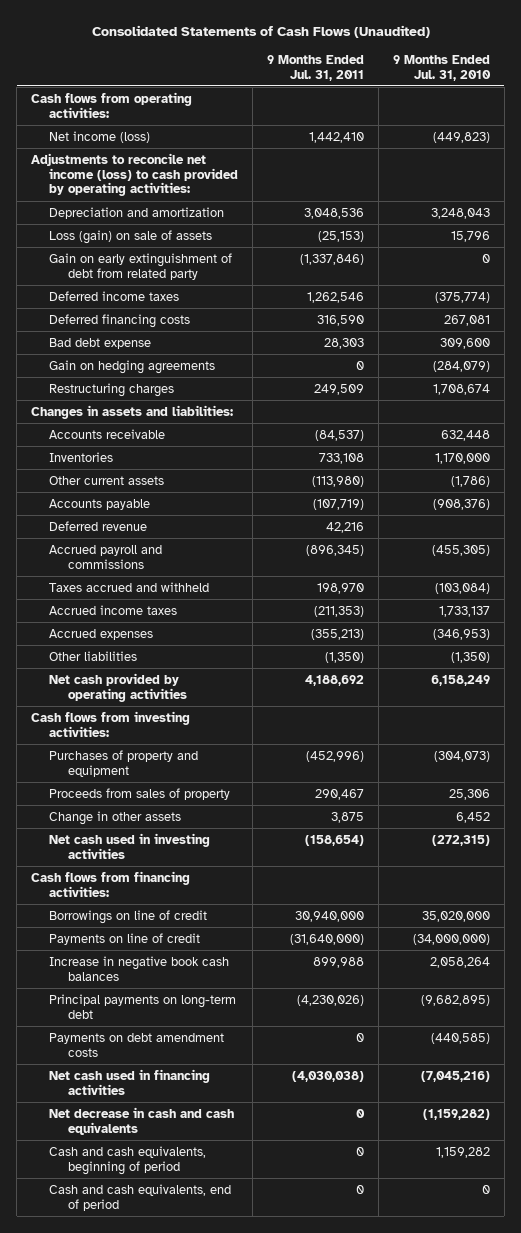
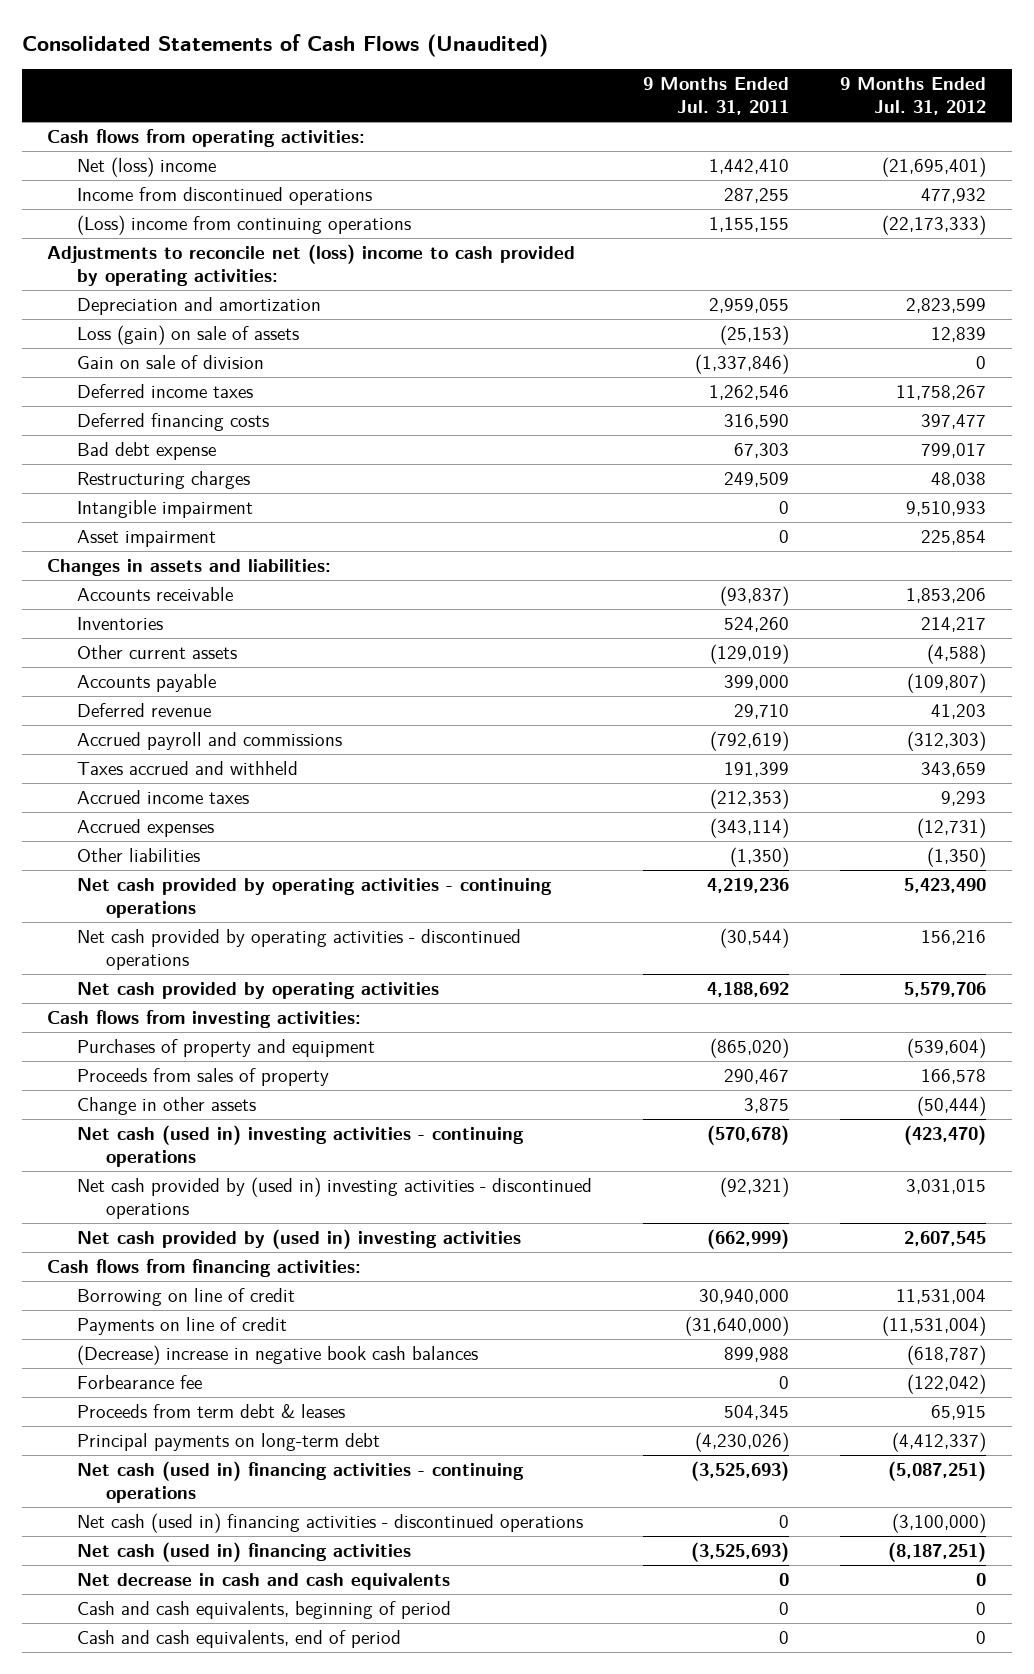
- | 9 Months Ended Jul. 31, 2011 | 9 Months Ended Jul. 31, 2010
+ | 9 Months Ended Jul. 31, 2011 | 9 Months Ended Jul. 31, 2012
- Net income (loss) | 1,442,410 | (449,823)
- Adjustments to reconcile net income (loss) to cash provided by operating activities:
- Depreciation and amortization | 3,048,536 | 3,248,043
+ Net (loss) income | 1,442,410 | (21,695,401)
+ Income from discontinued operations | 287,255 | 477,932
+ (Loss) income from continuing operations | 1,155,155 | (22,173,333)
+ Adjustments to reconcile net (loss) income to cash provided by operating activities:
+ Depreciation and amortization | 2,959,055 | 2,823,599
- Gain on early extinguishment of debt from related party | (1,337,846) | 0
+ Gain on sale of division | (1,337,846) | 0
- Bad debt expense | 28,303 | 309,600
- Gain on hedging agreements | 0 | (284,079)
+ Bad debt expense | 67,303 | 799,017
+ Intangible impairment | 0 | 9,510,933
+ Asset impairment | 0 | 225,854
- Accounts receivable | (84,537) | 632,448
- Inventories | 733,108 | 1,170,000
- Other current assets | (113,980) | (1,786)
- Accounts payable | (107,719) | (908,376)
- Deferred revenue | 42,216 |
- Accrued payroll and commissions | (896,345) | (455,305)
- Taxes accrued and withheld | 198,970 | (103,084)
- Accrued income taxes | (211,353) | 1,733,137
- Accrued expenses | (355,213) | (346,953)
+ Accounts receivable | (93,837) | 1,853,206
+ Inventories | 524,260 | 214,217
+ Other current assets | (129,019) | (4,588)
+ Accounts payable | 399,000 | (109,807)
+ Deferred revenue | 29,710 | 41,203
+ Accrued payroll and commissions | (792,619) | (312,303)
+ Taxes accrued and withheld | 191,399 | 343,659
+ Accrued income taxes | (212,353) | 9,293
+ Accrued expenses | (343,114) | (12,731)
+ Net cash provided by operating activities - continuing operations | 4,219,236 | 5,423,490
+ Net cash provided by operating activities - discontinued operations | (30,544) | 156,216
- Purchases of property and equipment | (452,996) | (304,073)
+ Purchases of property and equipment | (865,020) | (539,604)
- Net cash used in investing activities | (158,654) | (272,315)
+ Net cash (used in) investing activities - continuing operations | (570,678) | (423,470)
+ Net cash provided by (used in) investing activities - discontinued operations | (92,321) | 3,031,015
+ Net cash provided by (used in) investing activities | (662,999) | 2,607,545
- Borrowings on line of credit | 30,940,000 | 35,020,000
+ Borrowing on line of credit | 30,940,000 | 11,531,004
- Increase in negative book cash balances | 899,988 | 2,058,264
+ (Decrease) increase in negative book cash balances | 899,988 | (618,787)
+ Forbearance fee | 0 | (122,042)
+ Proceeds from term debt & leases | 504,345 | 65,915
- Payments on debt amendment costs | 0 | (440,585)
- Net cash used in financing activities | (4,030,038) | (7,045,216)
+ Net cash (used in) financing activities - continuing operations | (3,525,693) | (5,087,251)
+ Net cash (used in) financing activities - discontinued operations | 0 | (3,100,000)
+ Net cash (used in) financing activities | (3,525,693) | (8,187,251)

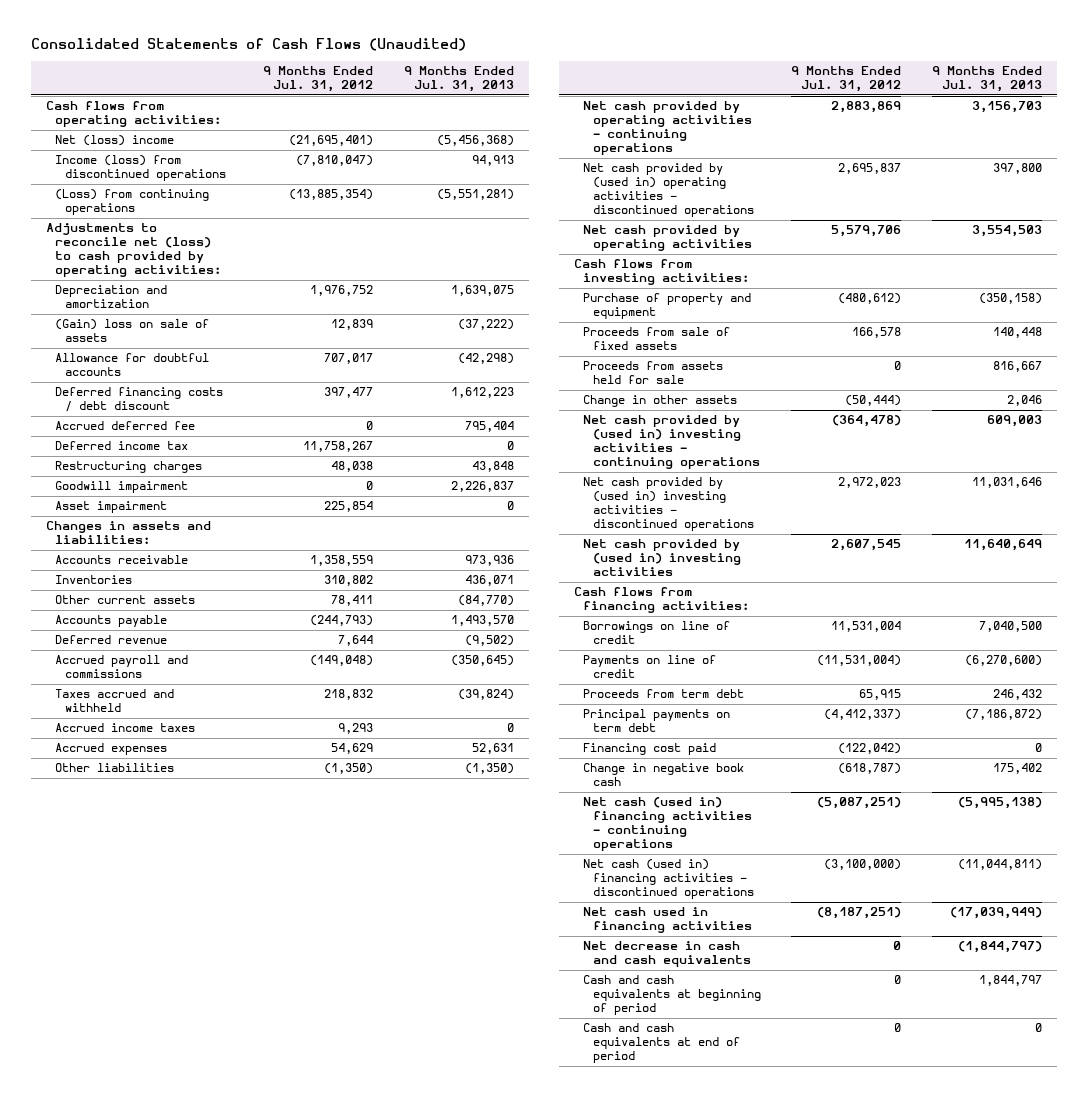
- | 9 Months Ended Jul. 31, 2011 | 9 Months Ended Jul. 31, 2012
+ | 9 Months Ended Jul. 31, 2012 | 9 Months Ended Jul. 31, 2013
- Income from discontinued operations | 287,255 | 477,932
- (Loss) income from continuing operations | 1,155,155 | (22,173,333)
- Adjustments to reconcile net (loss) income to cash provided by operating activities:
- Depreciation and amortization | 2,959,055 | 2,823,599
- Loss (gain) on sale of assets | (25,153) | 12,839
- Gain on sale of division | (1,337,846) | 0
- Deferred income taxes | 1,262,546 | 11,758,267
- Deferred financing costs | 316,590 | 397,477
- Bad debt expense | 67,303 | 799,017
+ Income (loss) from discontinued operations | (7,810,047) | 94,913
+ (Loss) from continuing operations | (13,885,354) | (5,551,281)
+ Adjustments to reconcile net (loss) to cash provided by operating activities:
+ Depreciation and amortization | 1,976,752 | 1,639,075
+ (Gain) loss on sale of assets | 12,839 | (37,222)
+ Allowance for doubtful accounts | 707,017 | (42,298)
+ Deferred financing costs / debt discount | 397,477 | 1,612,223
+ Accrued deferred fee | 0 | 795,404
+ Deferred income tax | 11,758,267 | 0
- Intangible impairment | 0 | 9,510,933
+ Goodwill impairment | 0 | 2,226,837
- Accounts receivable | (93,837) | 1,853,206
- Inventories | 524,260 | 214,217
- Other current assets | (129,019) | (4,588)
- Accounts payable | 399,000 | (109,807)
- Deferred revenue | 29,710 | 41,203
- Accrued payroll and commissions | (792,619) | (312,303)
- Taxes accrued and withheld | 191,399 | 343,659
+ Accounts receivable | 1,358,559 | 973,936
+ Inventories | 310,802 | 436,071
+ Other current assets | 78,411 | (84,770)
+ Accounts payable | (244,793) | 1,493,570
+ Deferred revenue | 7,644 | (9,502)
+ Accrued payroll and commissions | (149,048) | (350,645)
+ Taxes accrued and withheld | 218,832 | (39,824)
- Accrued expenses | (343,114) | (12,731)
+ Accrued expenses | 54,629 | 52,631
- Net cash provided by operating activities - continuing operations | 4,219,236 | 5,423,490
- Net cash provided by operating activities - discontinued operations | (30,544) | 156,216
+ Net cash provided by operating activities - continuing operations | 2,883,869 | 3,156,703
+ Net cash provided by (used in) operating activities - discontinued operations | 2,695,837 | 397,800
- Purchases of property and equipment | (865,020) | (539,604)
- Proceeds from sales of property | 290,467 | 166,578
+ Purchase of property and equipment | (480,612) | (350,158)
+ Proceeds from sale of fixed assets | 166,578 | 140,448
+ Proceeds from assets held for sale | 0 | 816,667
- Net cash (used in) investing activities - continuing operations | (570,678) | (423,470)
- Net cash provided by (used in) investing activities - discontinued operations | (92,321) | 3,031,015
+ Net cash provided by (used in) investing activities - continuing operations | (364,478) | 609,003
+ Net cash provided by (used in) investing activities - discontinued operations | 2,972,023 | 11,031,646
- Borrowing on line of credit | 30,940,000 | 11,531,004
+ Borrowings on line of credit | 11,531,004 | 7,040,500
- (Decrease) increase in negative book cash balances | 899,988 | (618,787)
- Forbearance fee | 0 | (122,042)
- Proceeds from term debt & leases | 504,345 | 65,915
- Principal payments on long-term debt | (4,230,026) | (4,412,337)
+ Proceeds from term debt | 65,915 | 246,432
+ Principal payments on term debt | (4,412,337) | (7,186,872)
+ Financing cost paid | (122,042) | 0
+ Change in negative book cash | (618,787) | 175,402
- Net cash (used in) financing activities | (3,525,693) | (8,187,251)
+ Net cash used in financing activities | (8,187,251) | (17,039,949)
- Cash and cash equivalents, beginning of period | 0 | 0
- Cash and cash equivalents, end of period | 0 | 0
+ Cash and cash equivalents at beginning of period | 0 | 1,844,797
+ Cash and cash equivalents at end of period | 0 | 0

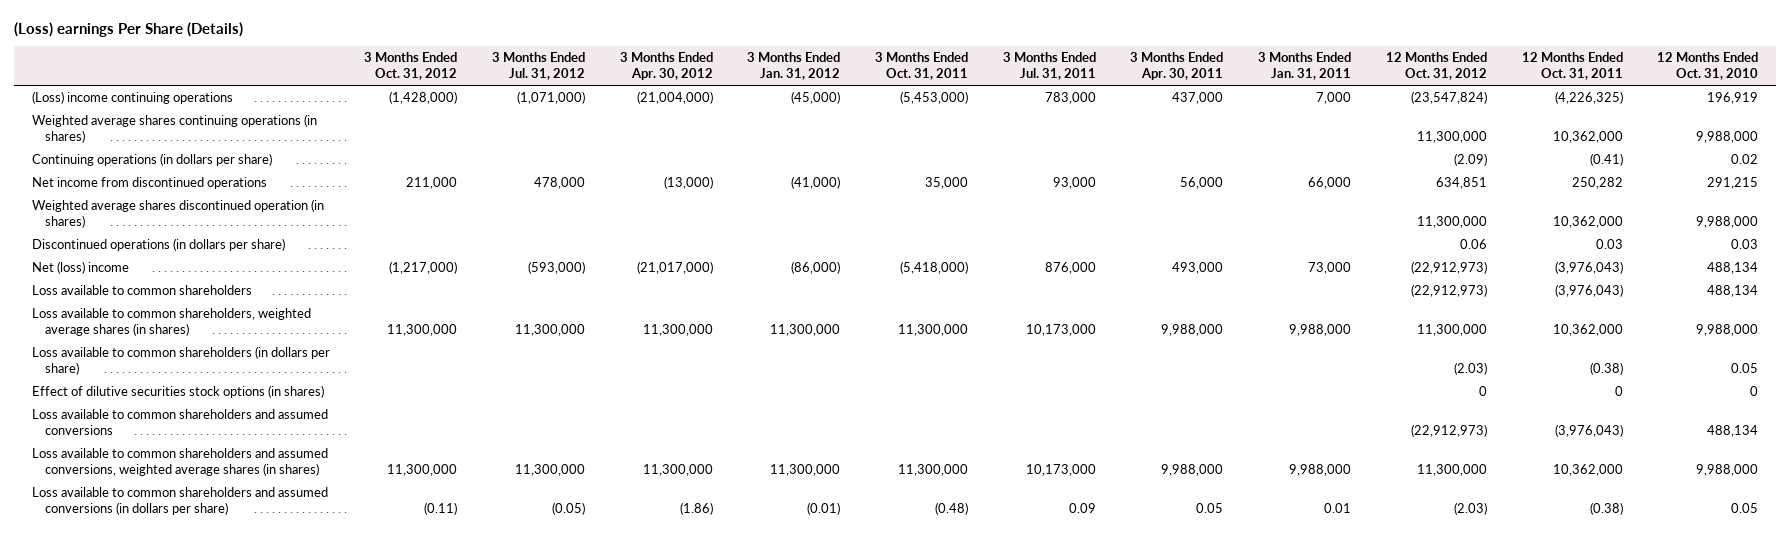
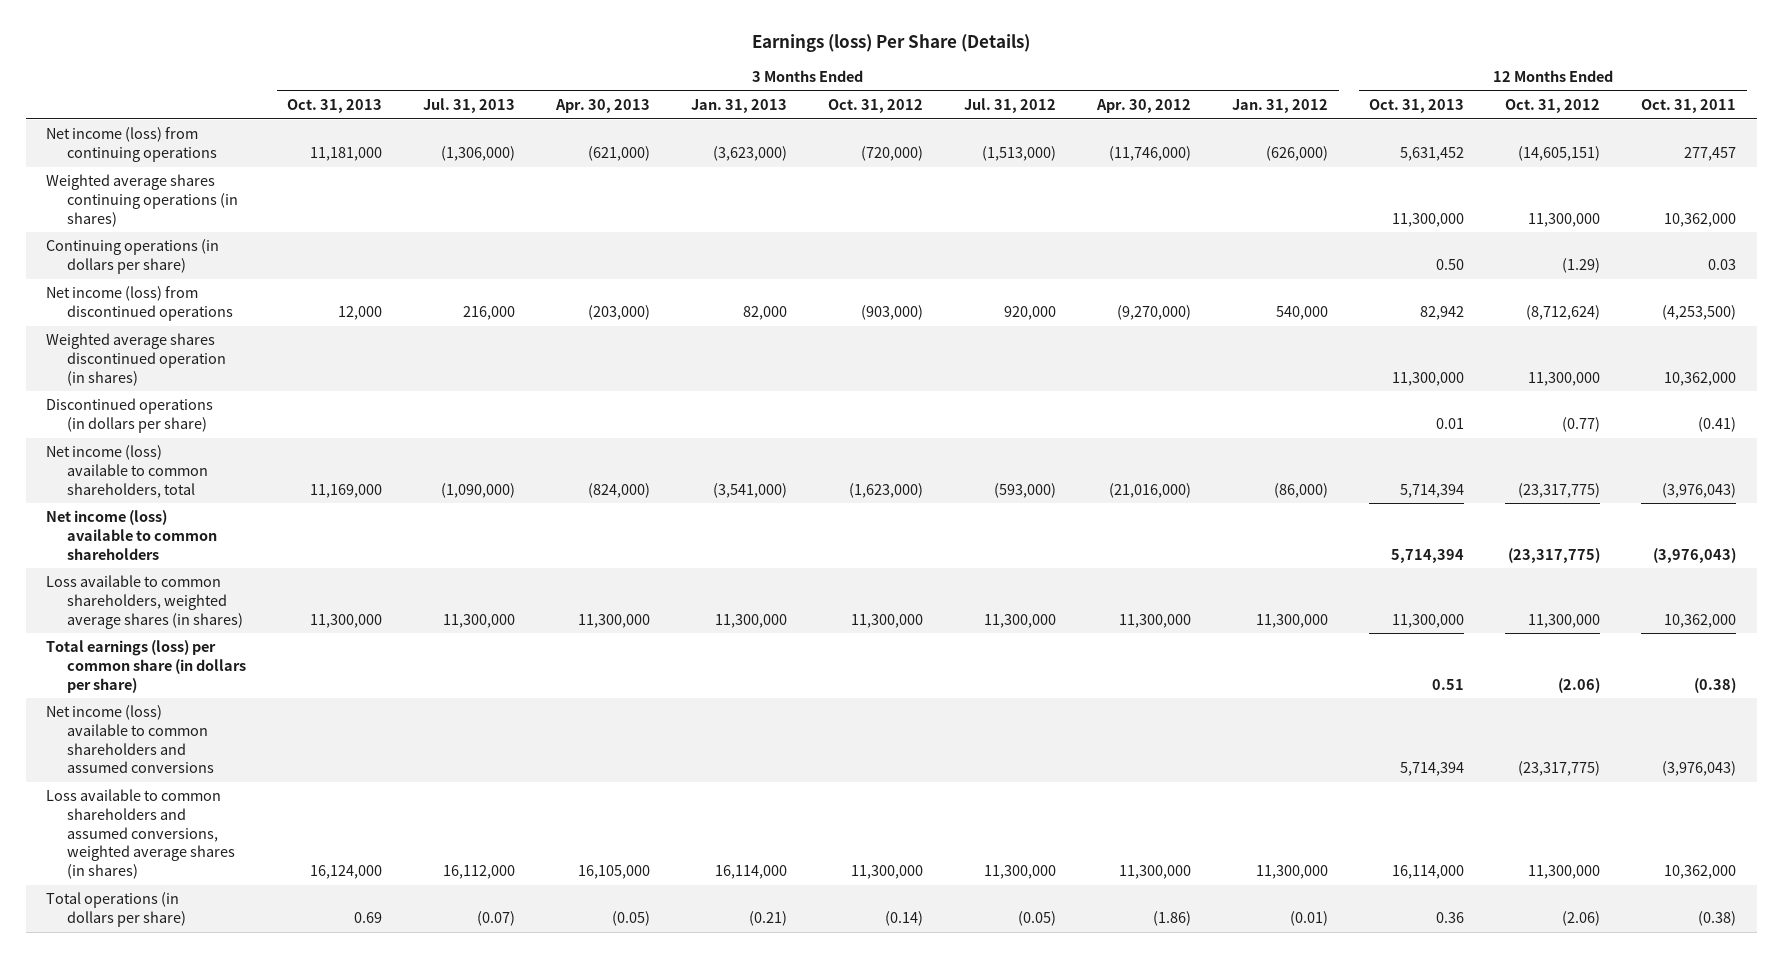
- (Loss) earnings Per Share (Details)
+ Earnings (loss) Per Share (Details)
- | 3 Months Ended Oct. 31, 2012 | 3 Months Ended Jul. 31, 2012 | 3 Months Ended Apr. 30, 2012 | 3 Months Ended Jan. 31, 2012 | 3 Months Ended Oct. 31, 2011 | 3 Months Ended Jul. 31, 2011 | 3 Months Ended Apr. 30, 2011 | 3 Months Ended Jan. 31, 2011 | 12 Months Ended Oct. 31, 2012 | 12 Months Ended Oct. 31, 2011 | 12 Months Ended Oct. 31, 2010
+ | 3 Months Ended Oct. 31, 2013 | 3 Months Ended Jul. 31, 2013 | 3 Months Ended Apr. 30, 2013 | 3 Months Ended Jan. 31, 2013 | 3 Months Ended Oct. 31, 2012 | 3 Months Ended Jul. 31, 2012 | 3 Months Ended Apr. 30, 2012 | 3 Months Ended Jan. 31, 2012 | 12 Months Ended Oct. 31, 2013 | 12 Months Ended Oct. 31, 2012 | 12 Months Ended Oct. 31, 2011
- (Loss) income continuing operations | (1,428,000) | (1,071,000) | (21,004,000) | (45,000) | (5,453,000) | 783,000 | 437,000 | 7,000 | (23,547,824) | (4,226,325) | 196,919
+ Net income (loss) from continuing operations | 11,181,000 | (1,306,000) | (621,000) | (3,623,000) | (720,000) | (1,513,000) | (11,746,000) | (626,000) | 5,631,452 | (14,605,151) | 277,457
- Continuing operations (in dollars per share) | | | | | | | | | (2.09) | (0.41) | 0.02
- Net income from discontinued operations | 211,000 | 478,000 | (13,000) | (41,000) | 35,000 | 93,000 | 56,000 | 66,000 | 634,851 | 250,282 | 291,215
+ Continuing operations (in dollars per share) | | | | | | | | | 0.50 | (1.29) | 0.03
+ Net income (loss) from discontinued operations | 12,000 | 216,000 | (203,000) | 82,000 | (903,000) | 920,000 | (9,270,000) | 540,000 | 82,942 | (8,712,624) | (4,253,500)
- Discontinued operations (in dollars per share) | | | | | | | | | 0.06 | 0.03 | 0.03
- Net (loss) income | (1,217,000) | (593,000) | (21,017,000) | (86,000) | (5,418,000) | 876,000 | 493,000 | 73,000 | (22,912,973) | (3,976,043) | 488,134
- Loss available to common shareholders | | | | | | | | | (22,912,973) | (3,976,043) | 488,134
+ Discontinued operations (in dollars per share) | | | | | | | | | 0.01 | (0.77) | (0.41)
+ Net income (loss) available to common shareholders, total | 11,169,000 | (1,090,000) | (824,000) | (3,541,000) | (1,623,000) | (593,000) | (21,016,000) | (86,000) | 5,714,394 | (23,317,775) | (3,976,043)
+ Net income (loss) available to common shareholders | | | | | | | | | 5,714,394 | (23,317,775) | (3,976,043)
- Loss available to common shareholders (in dollars per share) | | | | | | | | | (2.03) | (0.38) | 0.05
- Effect of dilutive securities stock options (in shares) | | | | | | | | | 0 | 0 | 0
- Loss available to common shareholders and assumed conversions | | | | | | | | | (22,912,973) | (3,976,043) | 488,134
+ Total earnings (loss) per common share (in dollars per share) | | | | | | | | | 0.51 | (2.06) | (0.38)
+ Net income (loss) available to common shareholders and assumed conversions | | | | | | | | | 5,714,394 | (23,317,775) | (3,976,043)
- Loss available to common shareholders and assumed conversions (in dollars per share) | (0.11) | (0.05) | (1.86) | (0.01) | (0.48) | 0.09 | 0.05 | 0.01 | (2.03) | (0.38) | 0.05
+ Total operations (in dollars per share) | 0.69 | (0.07) | (0.05) | (0.21) | (0.14) | (0.05) | (1.86) | (0.01) | 0.36 | (2.06) | (0.38)

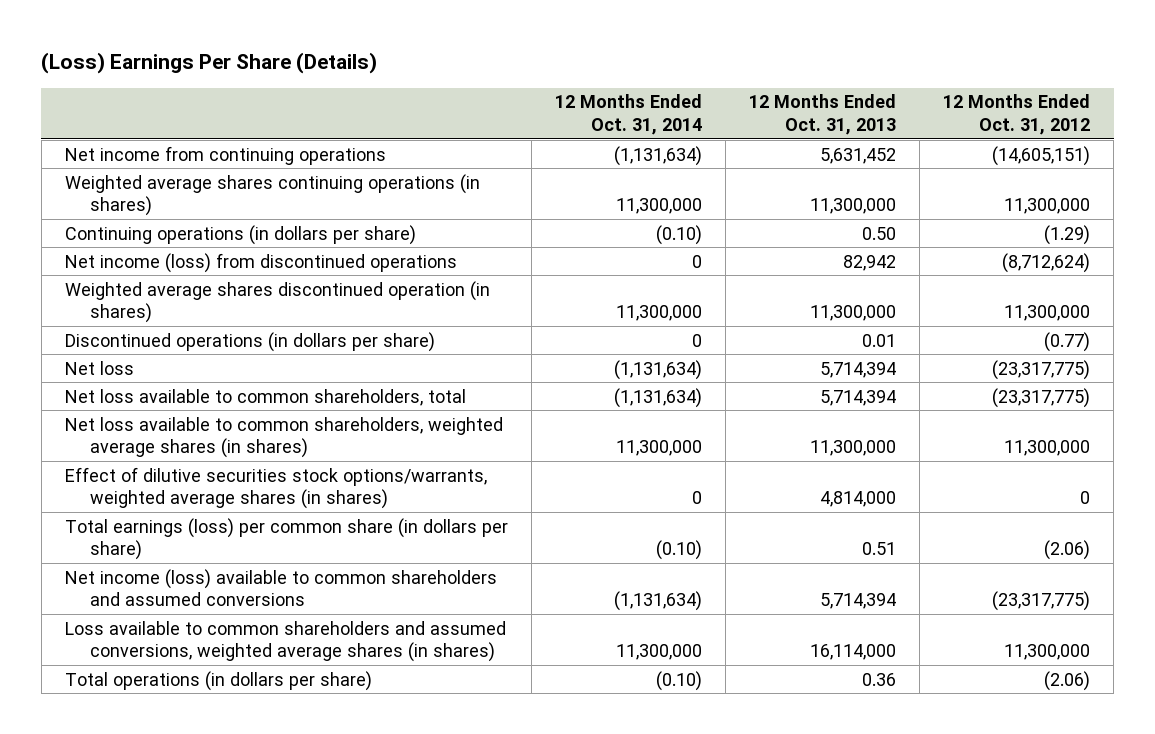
- Earnings (loss) Per Share (Details)
+ (Loss) Earnings Per Share (Details)
- | 3 Months Ended Oct. 31, 2013 | 3 Months Ended Jul. 31, 2013 | 3 Months Ended Apr. 30, 2013 | 3 Months Ended Jan. 31, 2013 | 3 Months Ended Oct. 31, 2012 | 3 Months Ended Jul. 31, 2012 | 3 Months Ended Apr. 30, 2012 | 3 Months Ended Jan. 31, 2012 | 12 Months Ended Oct. 31, 2013 | 12 Months Ended Oct. 31, 2012 | 12 Months Ended Oct. 31, 2011
+ | 12 Months Ended Oct. 31, 2014 | 12 Months Ended Oct. 31, 2013 | 12 Months Ended Oct. 31, 2012
- Net income (loss) from continuing operations | 11,181,000 | (1,306,000) | (621,000) | (3,623,000) | (720,000) | (1,513,000) | (11,746,000) | (626,000) | 5,631,452 | (14,605,151) | 277,457
+ Net income from continuing operations | (1,131,634) | 5,631,452 | (14,605,151)
- Net income (loss) available to common shareholders, total | 11,169,000 | (1,090,000) | (824,000) | (3,541,000) | (1,623,000) | (593,000) | (21,016,000) | (86,000) | 5,714,394 | (23,317,775) | (3,976,043)
- Net income (loss) available to common shareholders | | | | | | | | | 5,714,394 | (23,317,775) | (3,976,043)
- Loss available to common shareholders, weighted average shares (in shares) | 11,300,000 | 11,300,000 | 11,300,000 | 11,300,000 | 11,300,000 | 11,300,000 | 11,300,000 | 11,300,000 | 11,300,000 | 11,300,000 | 10,362,000
+ Net loss | (1,131,634) | 5,714,394 | (23,317,775)
+ Net loss available to common shareholders, total | (1,131,634) | 5,714,394 | (23,317,775)
+ Net loss available to common shareholders, weighted average shares (in shares) | 11,300,000 | 11,300,000 | 11,300,000
+ Effect of dilutive securities stock options/warrants, weighted average shares (in shares) | 0 | 4,814,000 | 0

